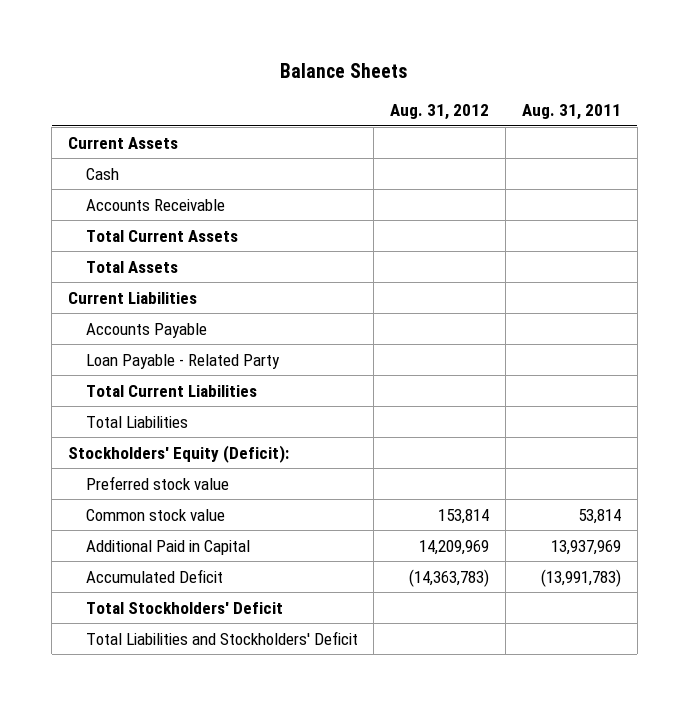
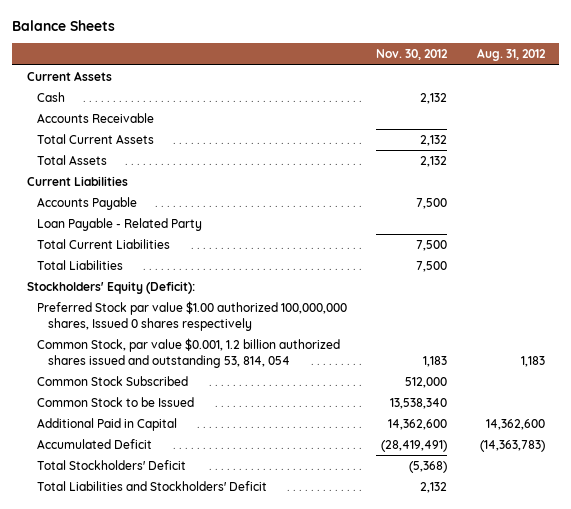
- | Aug. 31, 2012 | Aug. 31, 2011
+ | Nov. 30, 2012 | Aug. 31, 2012
- Preferred stock value
- Common stock value | 153,814 | 53,814
- Additional Paid in Capital | 14,209,969 | 13,937,969
+ Preferred Stock par value $1.00 authorized 100,000,000 shares, Issued 0 shares respectively
+ Common Stock, par value $0.001, 1.2 billion authorized shares issued and outstanding 53, 814, 054 | 1,183 | 1,183
+ Common Stock Subscribed | 512,000 |
+ Common Stock to be Issued | 13,538,340 |
+ Additional Paid in Capital | 14,362,600 | 14,362,600

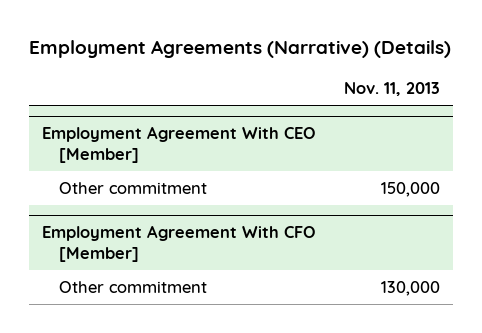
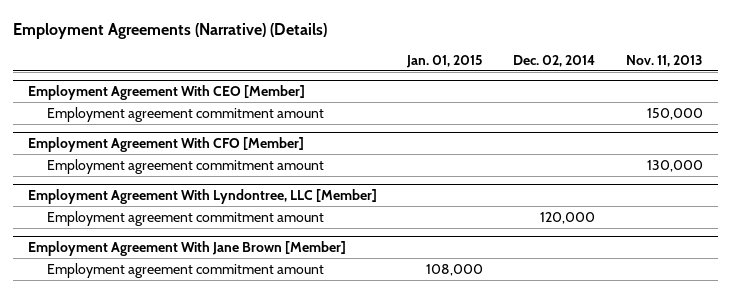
- | Nov. 11, 2013
+ | Jan. 01, 2015 | Dec. 02, 2014 | Nov. 11, 2013
@ Employment Agreement With CEO [Member]
- Other commitment | 150,000
+ Employment agreement commitment amount | | | 150,000
@ Employment Agreement With CFO [Member]
- Other commitment | 130,000
+ Employment agreement commitment amount | | | 130,000
+ Employment Agreement With Lyndontree, LLC [Member]
+ Employment agreement commitment amount | | 120,000 |
+ Employment Agreement With Jane Brown [Member]
+ Employment agreement commitment amount | 108,000 | |

